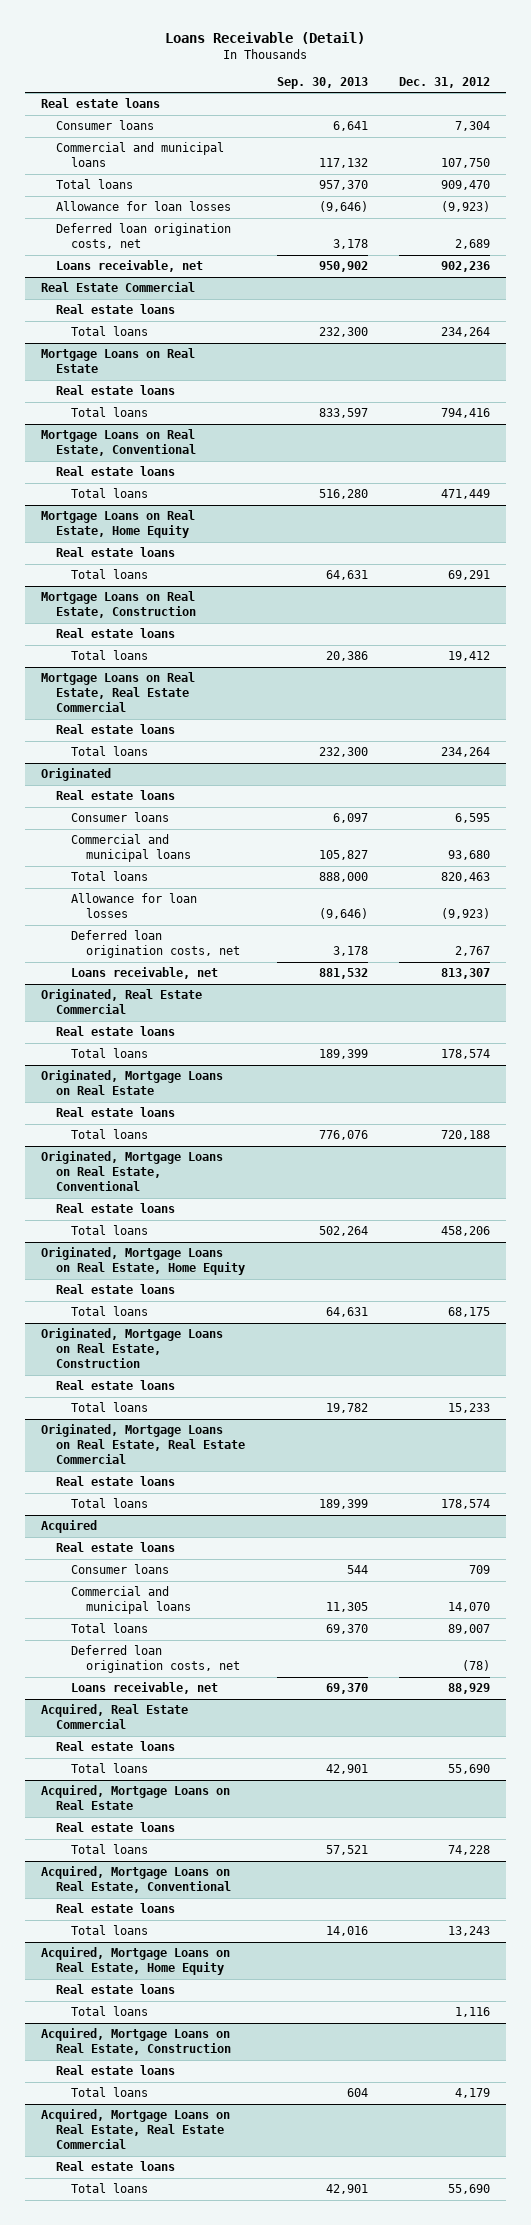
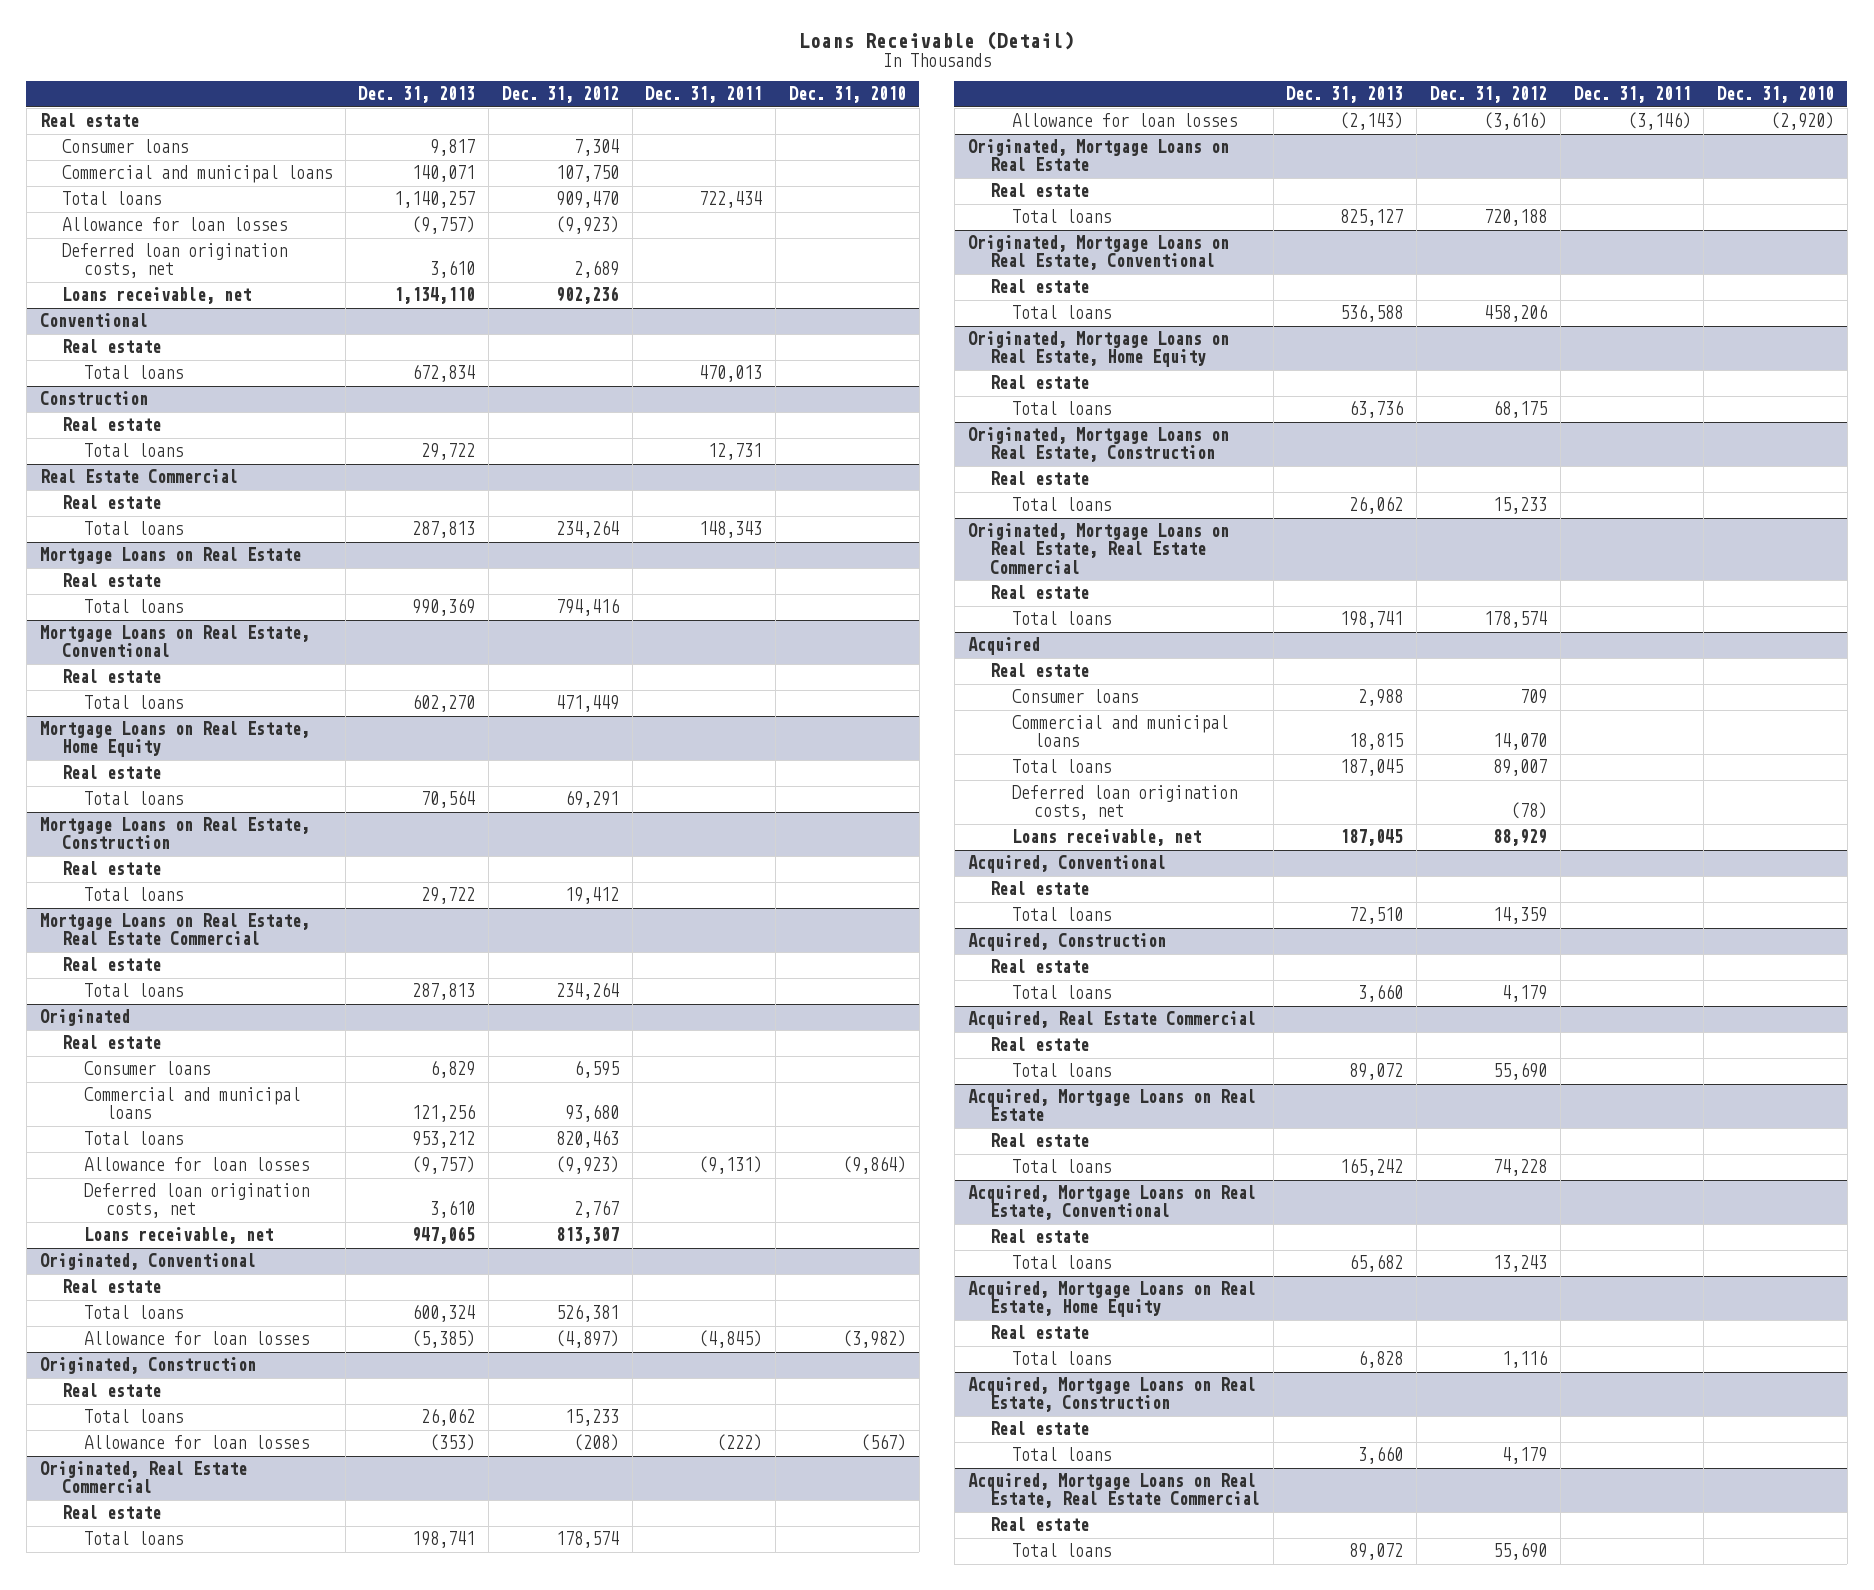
- | Sep. 30, 2013 | Dec. 31, 2012
+ | Dec. 31, 2013 | Dec. 31, 2012 | Dec. 31, 2011 | Dec. 31, 2010
- Real estate loans
+ Real estate
+ Conventional
+ Real estate
+ Total loans | 672,834 | | 470,013 |
+ Construction
+ Real estate
+ Total loans | 29,722 | | 12,731 |
@ Real Estate Commercial
- Real estate loans
+ Real estate
@ Mortgage Loans on Real Estate
- Real estate loans
+ Real estate
@ Mortgage Loans on Real Estate, Conventional
- Real estate loans
+ Real estate
@ Mortgage Loans on Real Estate, Home Equity
- Real estate loans
+ Real estate
@ Mortgage Loans on Real Estate, Construction
- Real estate loans
+ Real estate
@ Mortgage Loans on Real Estate, Real Estate Commercial
- Real estate loans
+ Real estate
@ Originated
- Real estate loans
+ Real estate
+ Originated, Conventional
+ Real estate
+ Total loans | 600,324 | 526,381 | |
+ Allowance for loan losses | (5,385) | (4,897) | (4,845) | (3,982)
+ Originated, Construction
+ Real estate
+ Total loans | 26,062 | 15,233 | |
+ Allowance for loan losses | (353) | (208) | (222) | (567)
@ Originated, Real Estate Commercial
- Real estate loans
+ Real estate
+ Allowance for loan losses | (2,143) | (3,616) | (3,146) | (2,920)
@ Originated, Mortgage Loans on Real Estate
- Real estate loans
+ Real estate
@ Originated, Mortgage Loans on Real Estate, Conventional
- Real estate loans
+ Real estate
@ Originated, Mortgage Loans on Real Estate, Home Equity
- Real estate loans
+ Real estate
@ Originated, Mortgage Loans on Real Estate, Construction
- Real estate loans
+ Real estate
@ Originated, Mortgage Loans on Real Estate, Real Estate Commercial
- Real estate loans
+ Real estate
@ Acquired
- Real estate loans
+ Real estate
+ Acquired, Conventional
+ Real estate
+ Total loans | 72,510 | 14,359 | |
+ Acquired, Construction
+ Real estate
+ Total loans | 3,660 | 4,179 | |
@ Acquired, Real Estate Commercial
- Real estate loans
+ Real estate
@ Acquired, Mortgage Loans on Real Estate
- Real estate loans
+ Real estate
@ Acquired, Mortgage Loans on Real Estate, Conventional
- Real estate loans
+ Real estate
@ Acquired, Mortgage Loans on Real Estate, Home Equity
- Real estate loans
+ Real estate
@ Acquired, Mortgage Loans on Real Estate, Construction
- Real estate loans
+ Real estate
@ Acquired, Mortgage Loans on Real Estate, Real Estate Commercial
- Real estate loans
+ Real estate

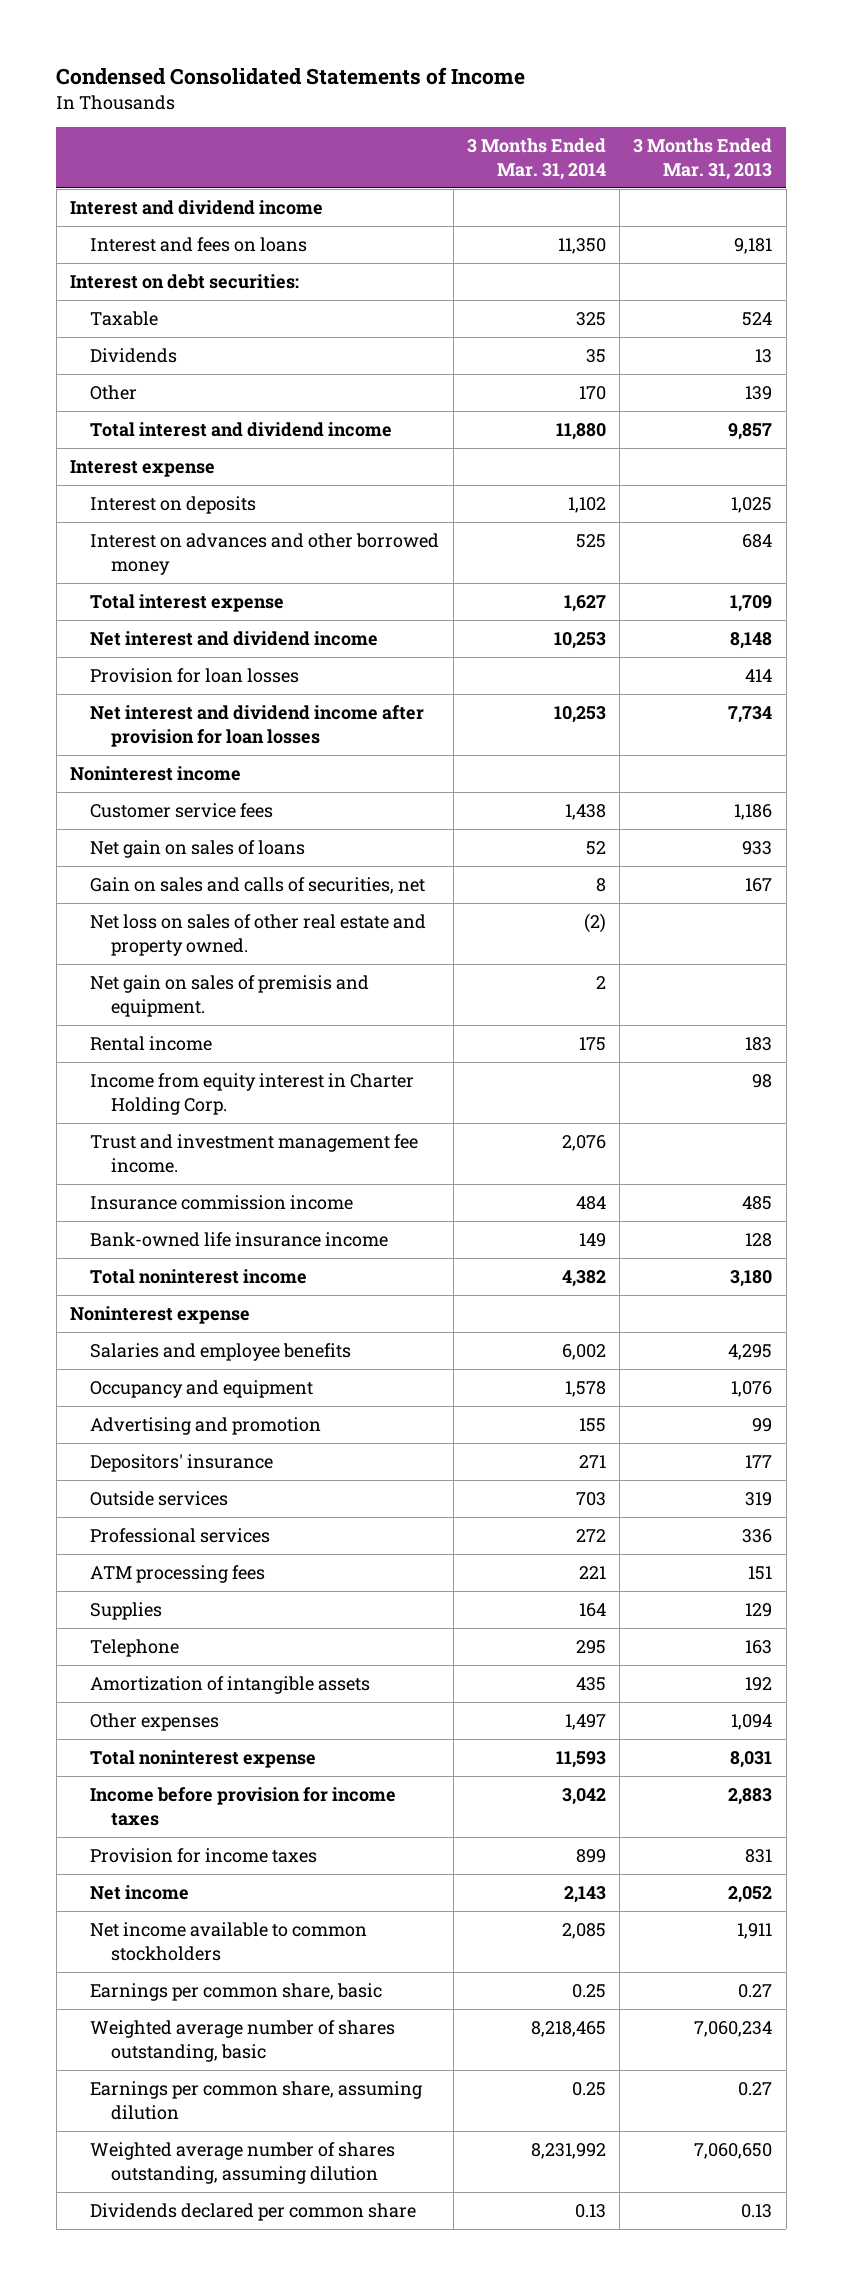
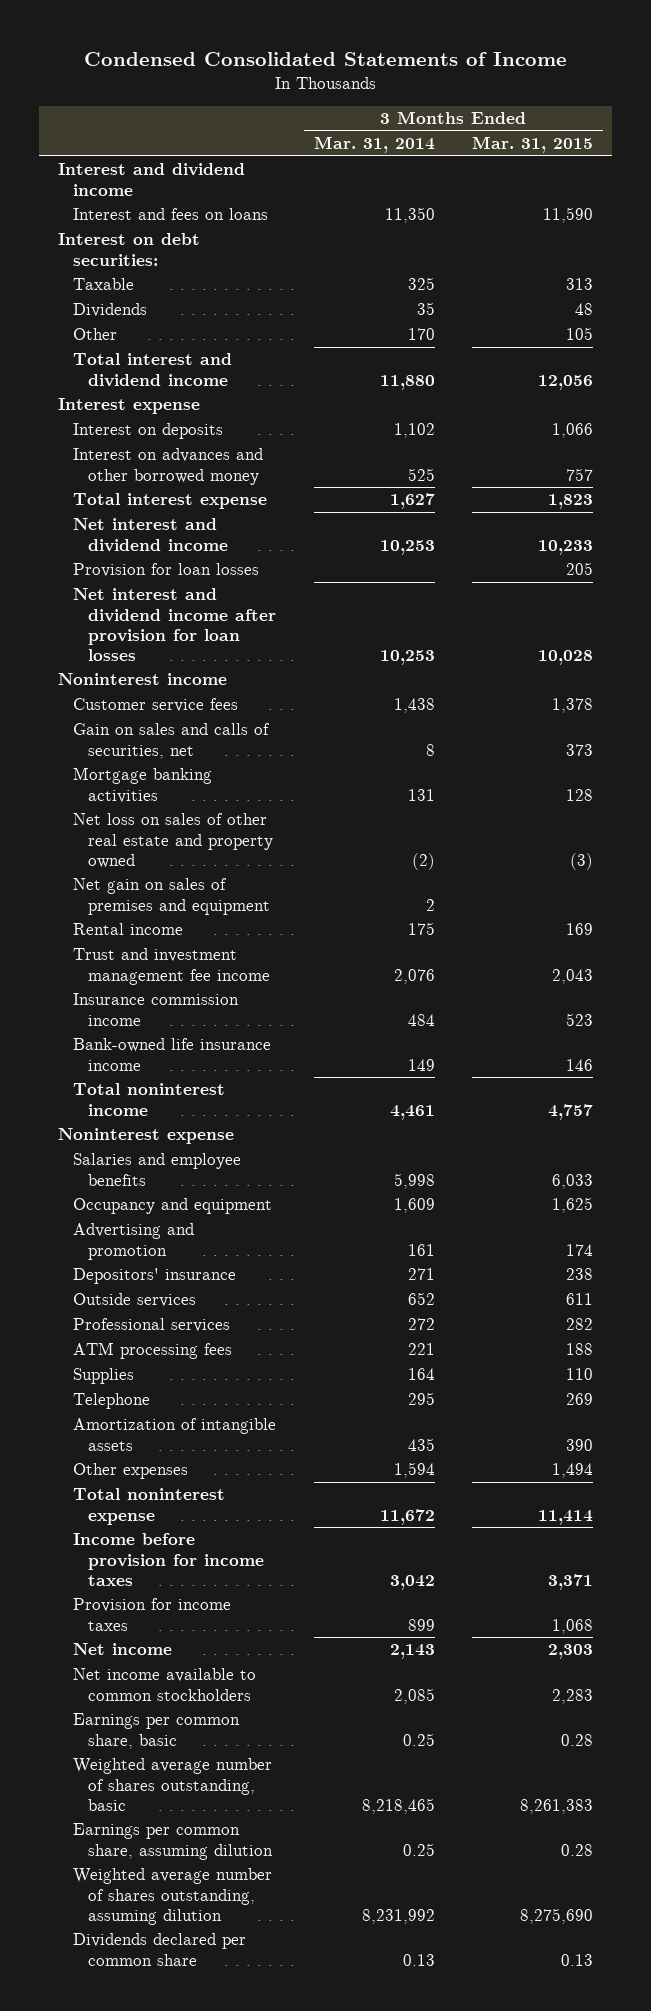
- | 3 Months Ended Mar. 31, 2014 | 3 Months Ended Mar. 31, 2013
+ | 3 Months Ended Mar. 31, 2014 | 3 Months Ended Mar. 31, 2015
- Net gain on sales of loans | 52 | 933
- Net loss on sales of other real estate and property owned. | (2) |
- Net gain on sales of premisis and equipment. | 2 |
+ Mortgage banking activities | 131 | 128
+ Net loss on sales of other real estate and property owned | (2) | (3)
+ Net gain on sales of premises and equipment | 2 |
- Income from equity interest in Charter Holding Corp. | | 98
- Trust and investment management fee income. | 2,076 |
+ Trust and investment management fee income | 2,076 | 2,043
- Total noninterest income | 4,382 | 3,180
+ Total noninterest income | 4,461 | 4,757
- Salaries and employee benefits | 6,002 | 4,295
- Occupancy and equipment | 1,578 | 1,076
- Advertising and promotion | 155 | 99
+ Salaries and employee benefits | 5,998 | 6,033
+ Occupancy and equipment | 1,609 | 1,625
+ Advertising and promotion | 161 | 174
- Outside services | 703 | 319
+ Outside services | 652 | 611
- Other expenses | 1,497 | 1,094
- Total noninterest expense | 11,593 | 8,031
+ Other expenses | 1,594 | 1,494
+ Total noninterest expense | 11,672 | 11,414

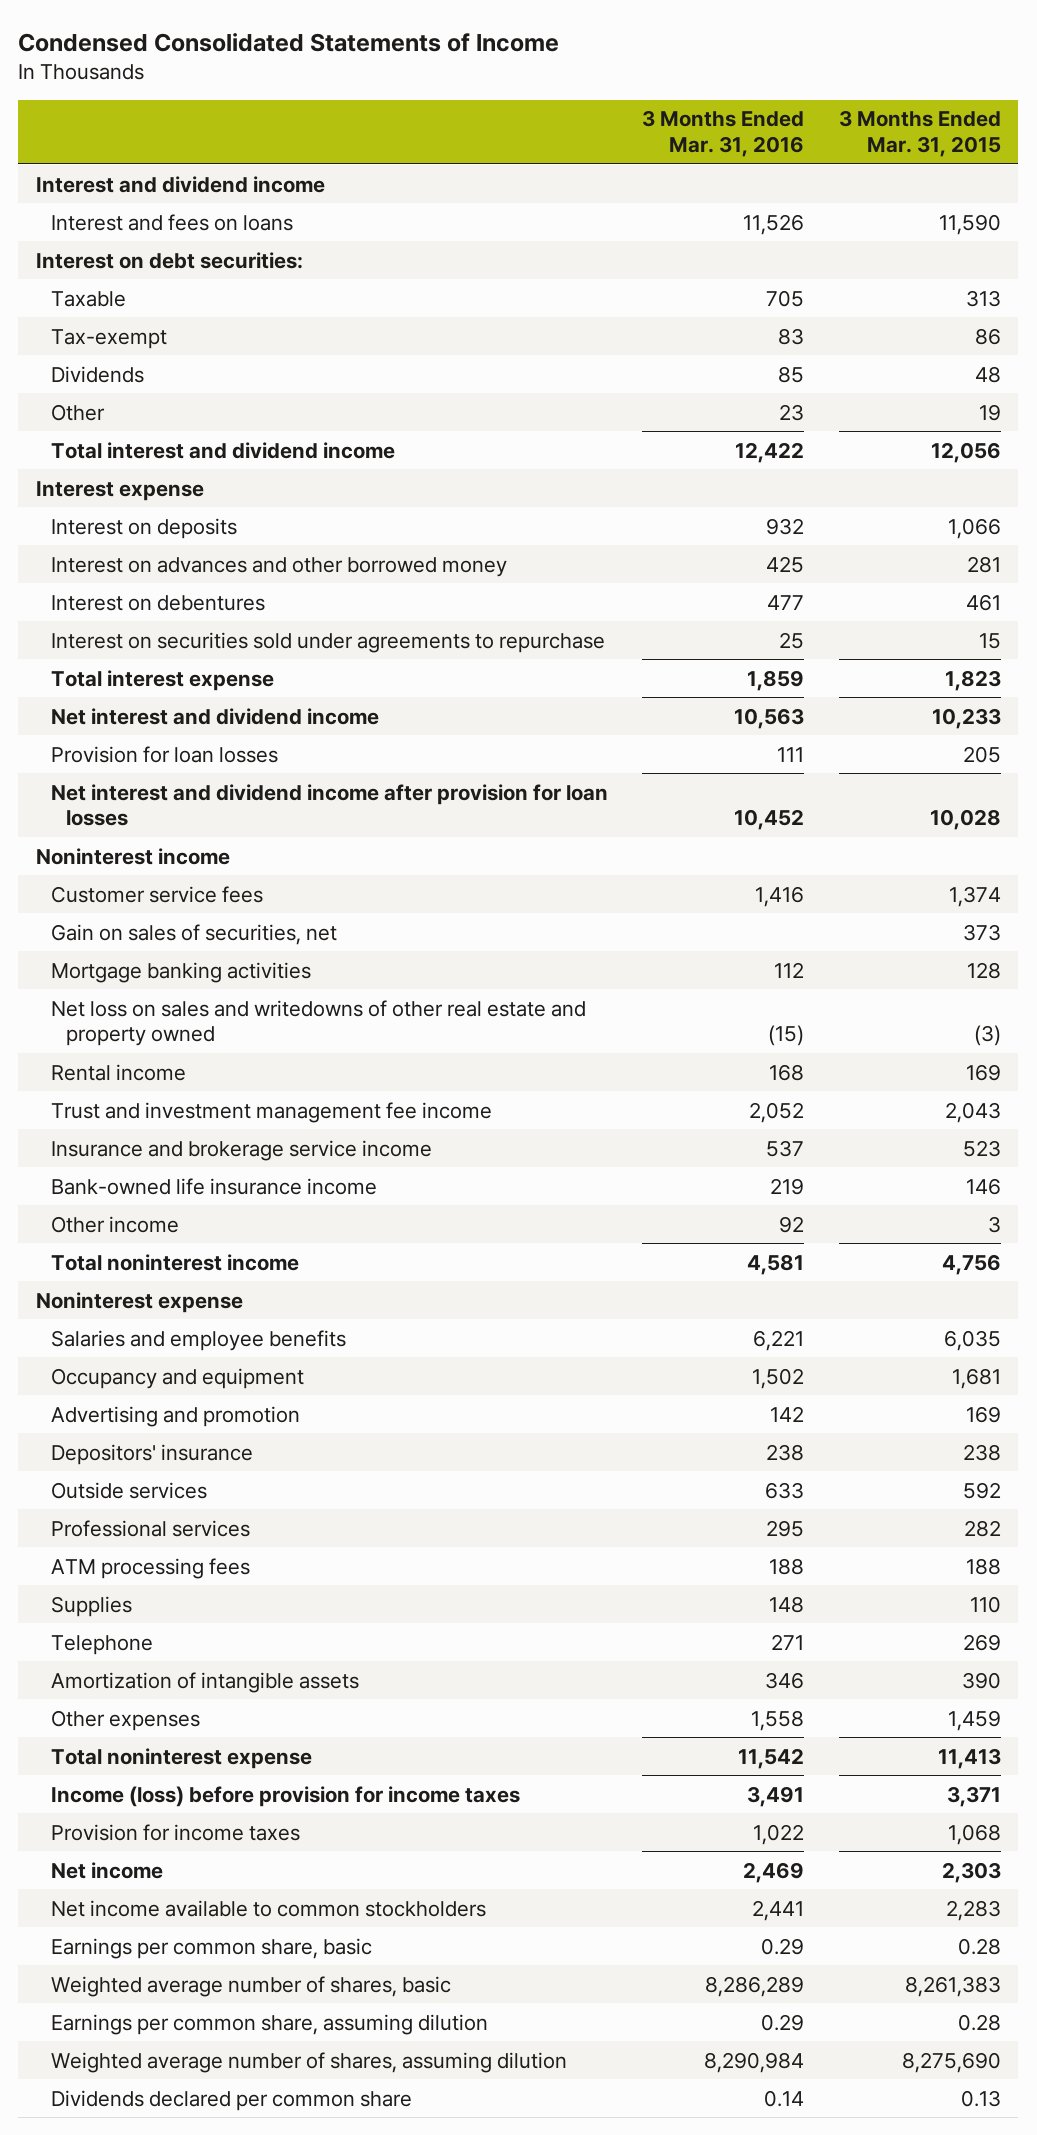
- | 3 Months Ended Mar. 31, 2014 | 3 Months Ended Mar. 31, 2015
+ | 3 Months Ended Mar. 31, 2016 | 3 Months Ended Mar. 31, 2015
+ Tax-exempt | 83 | 86
- Other | 170 | 105
+ Other | 23 | 19
- Interest on advances and other borrowed money | 525 | 757
+ Interest on advances and other borrowed money | 425 | 281
+ Interest on debentures | 477 | 461
+ Interest on securities sold under agreements to repurchase | 25 | 15
- Customer service fees | 1,438 | 1,378
- Gain on sales and calls of securities, net | 8 | 373
+ Customer service fees | 1,416 | 1,374
+ Gain on sales of securities, net | | 373
- Net loss on sales of other real estate and property owned | (2) | (3)
- Net gain on sales of premises and equipment | 2 |
+ Net loss on sales and writedowns of other real estate and property owned | (15) | (3)
- Insurance commission income | 484 | 523
+ Insurance and brokerage service income | 537 | 523
- Total noninterest income | 4,461 | 4,757
+ Other income | 92 | 3
+ Total noninterest income | 4,581 | 4,756
- Salaries and employee benefits | 5,998 | 6,033
- Occupancy and equipment | 1,609 | 1,625
- Advertising and promotion | 161 | 174
+ Salaries and employee benefits | 6,221 | 6,035
+ Occupancy and equipment | 1,502 | 1,681
+ Advertising and promotion | 142 | 169
- Outside services | 652 | 611
+ Outside services | 633 | 592
- Other expenses | 1,594 | 1,494
- Total noninterest expense | 11,672 | 11,414
- Income before provision for income taxes | 3,042 | 3,371
+ Other expenses | 1,558 | 1,459
+ Total noninterest expense | 11,542 | 11,413
+ Income (loss) before provision for income taxes | 3,491 | 3,371
- Weighted average number of shares outstanding, basic | 8,218,465 | 8,261,383
+ Weighted average number of shares, basic | 8,286,289 | 8,261,383
- Weighted average number of shares outstanding, assuming dilution | 8,231,992 | 8,275,690
+ Weighted average number of shares, assuming dilution | 8,290,984 | 8,275,690

